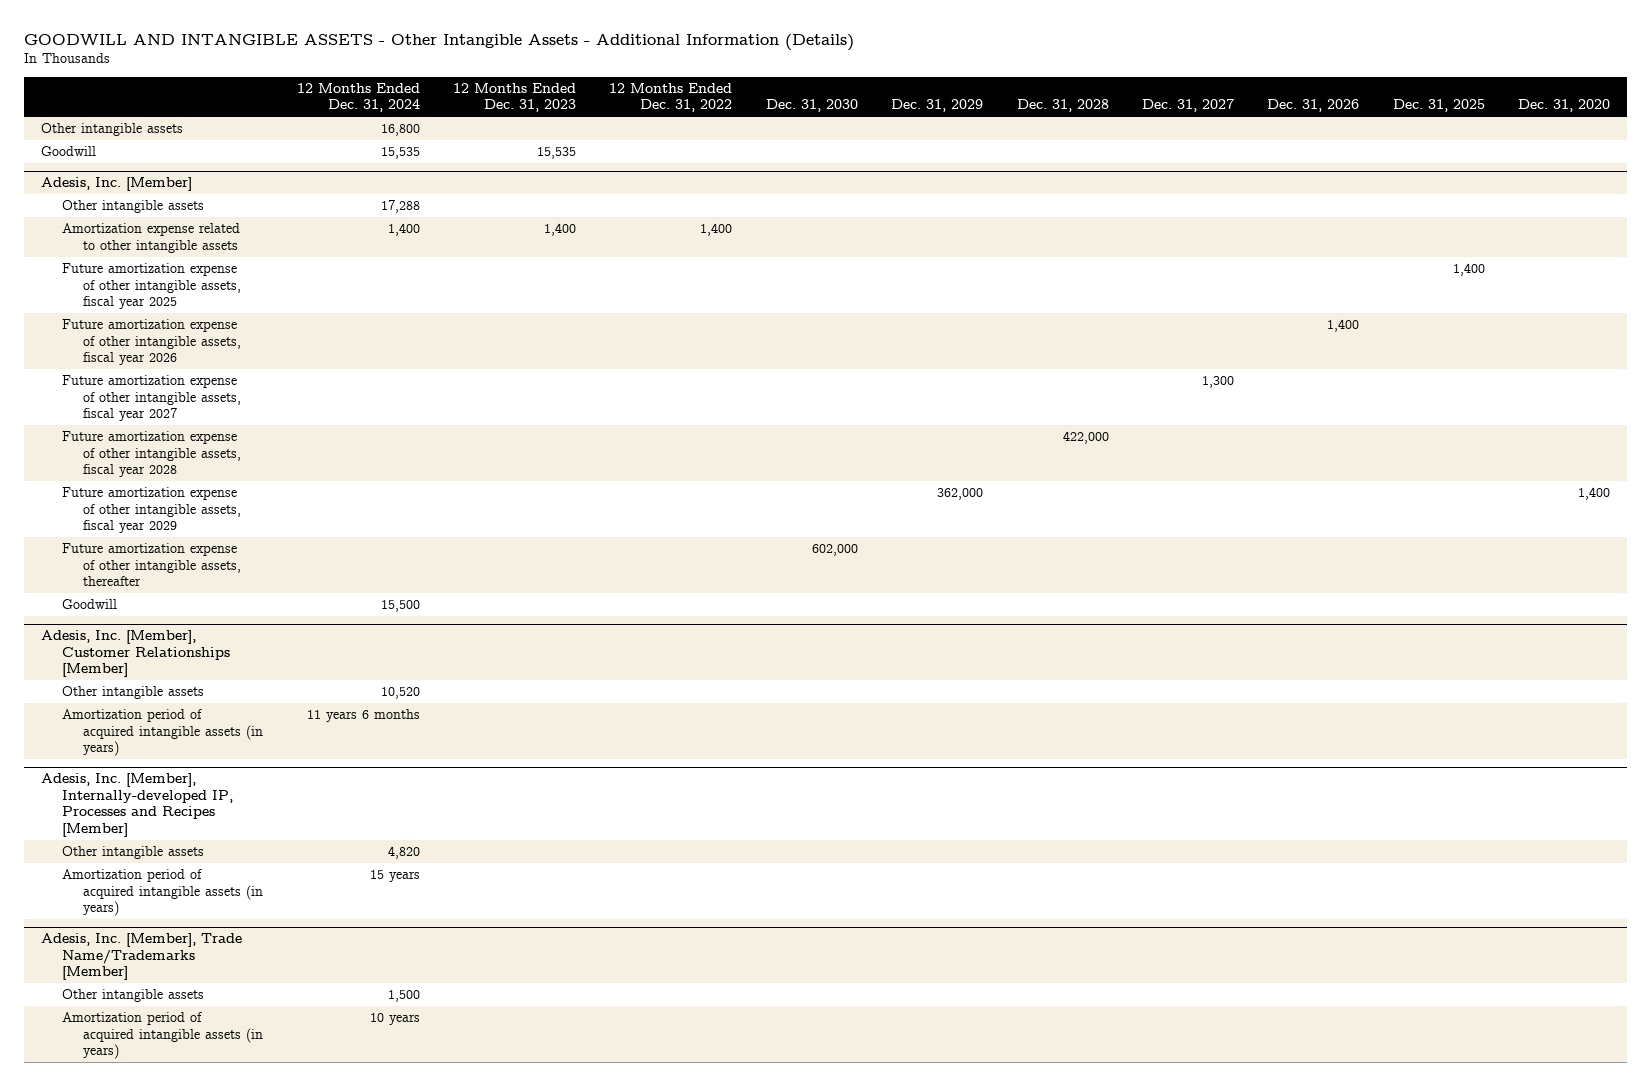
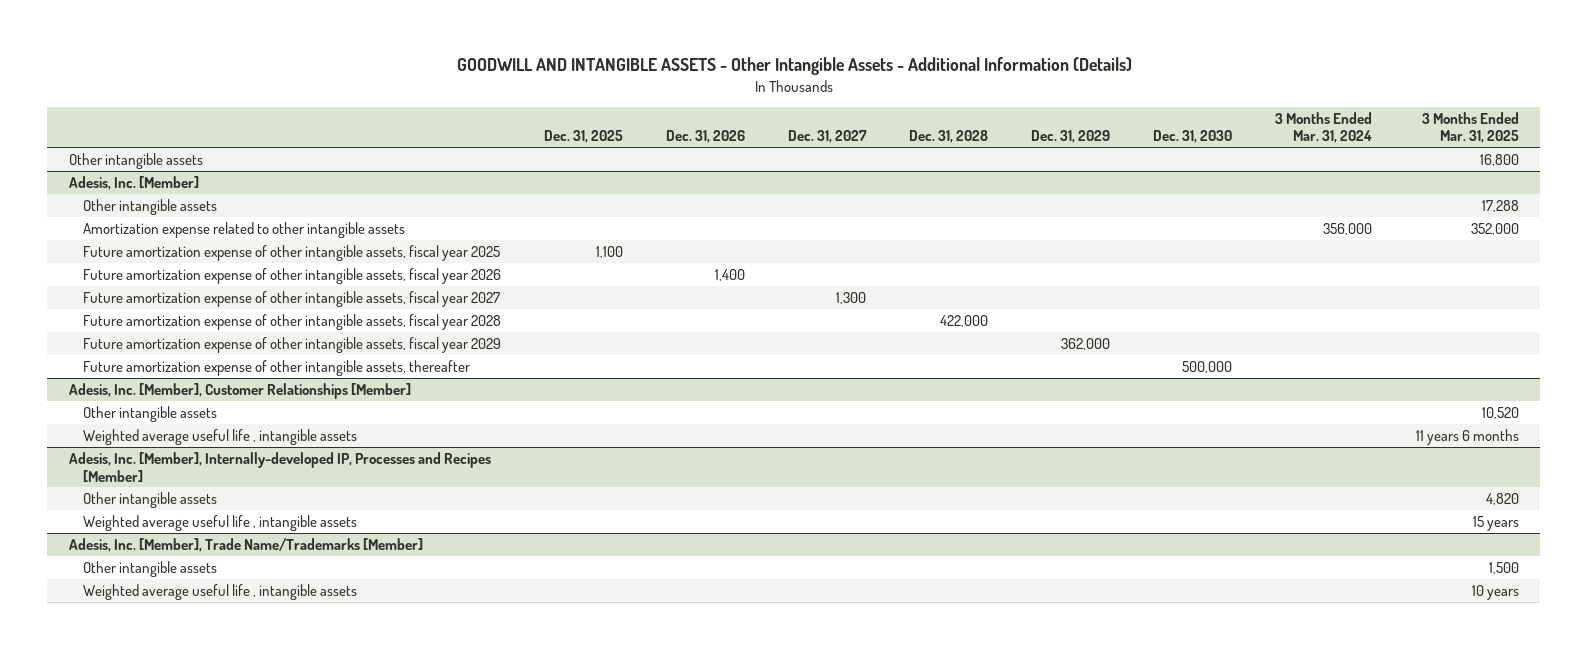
- | 12 Months Ended Dec. 31, 2024 | 12 Months Ended Dec. 31, 2023 | 12 Months Ended Dec. 31, 2022 | Dec. 31, 2030 | Dec. 31, 2029 | Dec. 31, 2028 | Dec. 31, 2027 | Dec. 31, 2026 | Dec. 31, 2025 | Dec. 31, 2020
+ | Dec. 31, 2025 | Dec. 31, 2026 | Dec. 31, 2027 | Dec. 31, 2028 | Dec. 31, 2029 | Dec. 31, 2030 | 3 Months Ended Mar. 31, 2024 | 3 Months Ended Mar. 31, 2025
- Goodwill | 15,535 | 15,535 | | | | | | | |
@ Adesis, Inc. [Member]
- Future amortization expense of other intangible assets, fiscal year 2025 | | | | | | | | | 1,400 |
+ Future amortization expense of other intangible assets, fiscal year 2025 | 1,100 | | | | | | |
- Future amortization expense of other intangible assets, thereafter | | | | 602,000 | | | | | |
- Goodwill | 15,500 | | | | | | | | |
+ Future amortization expense of other intangible assets, thereafter | | | | | | 500,000 | |
@ Adesis, Inc. [Member], Customer Relationships [Member]
- Amortization period of acquired intangible assets (in years) | 11 years 6 months | | | | | | | | |
+ Weighted average useful life , intangible assets | | | | | | | | 11 years 6 months
@ Adesis, Inc. [Member], Internally-developed IP, Processes and Recipes [Member]
- Amortization period of acquired intangible assets (in years) | 15 years | | | | | | | | |
+ Weighted average useful life , intangible assets | | | | | | | | 15 years
@ Adesis, Inc. [Member], Trade Name/Trademarks [Member]
- Amortization period of acquired intangible assets (in years) | 10 years | | | | | | | | |
+ Weighted average useful life , intangible assets | | | | | | | | 10 years

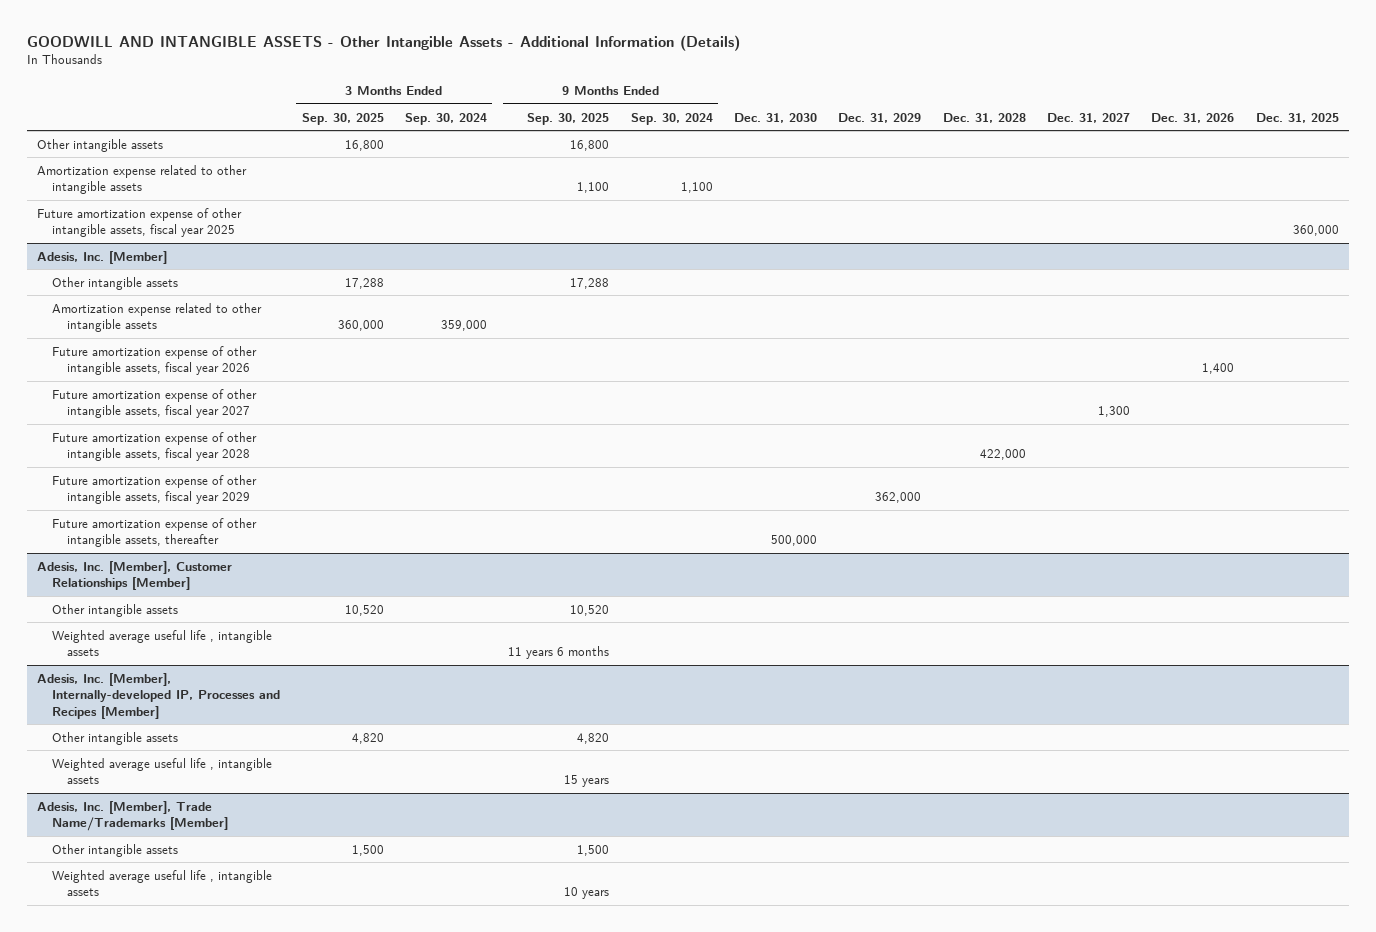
- | Dec. 31, 2025 | Dec. 31, 2026 | Dec. 31, 2027 | Dec. 31, 2028 | Dec. 31, 2029 | Dec. 31, 2030 | 3 Months Ended Mar. 31, 2024 | 3 Months Ended Mar. 31, 2025
+ | 3 Months Ended Sep. 30, 2025 | 3 Months Ended Sep. 30, 2024 | 9 Months Ended Sep. 30, 2025 | 9 Months Ended Sep. 30, 2024 | Dec. 31, 2030 | Dec. 31, 2029 | Dec. 31, 2028 | Dec. 31, 2027 | Dec. 31, 2026 | Dec. 31, 2025
+ Amortization expense related to other intangible assets | | | 1,100 | 1,100 | | | | | |
+ Future amortization expense of other intangible assets, fiscal year 2025 | | | | | | | | | | 360,000
@ Adesis, Inc. [Member]
- Future amortization expense of other intangible assets, fiscal year 2025 | 1,100 | | | | | | |

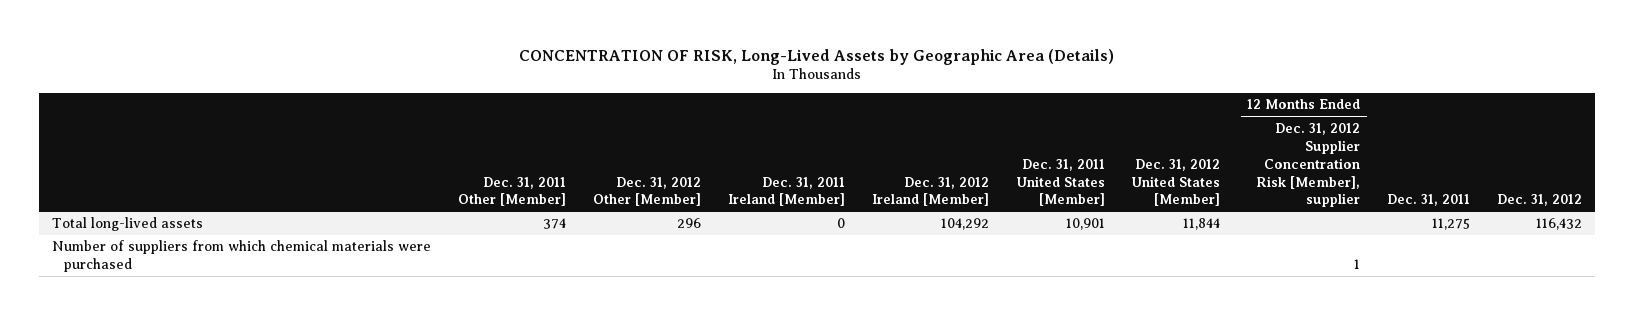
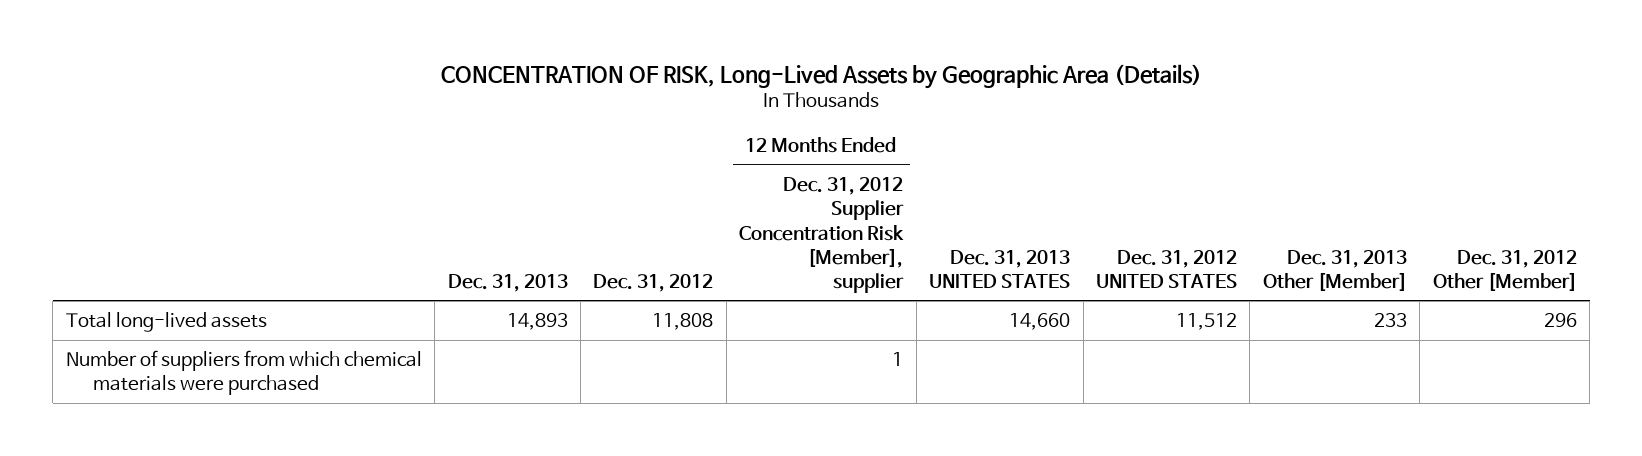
- | Dec. 31, 2011 Other [Member] | Dec. 31, 2012 Other [Member] | Dec. 31, 2011 Ireland [Member] | Dec. 31, 2012 Ireland [Member] | Dec. 31, 2011 United States [Member] | Dec. 31, 2012 United States [Member] | 12 Months Ended Dec. 31, 2012 Supplier Concentration Risk [Member], supplier | Dec. 31, 2011 | Dec. 31, 2012
+ | Dec. 31, 2013 | Dec. 31, 2012 | 12 Months Ended Dec. 31, 2012 Supplier Concentration Risk [Member], supplier | Dec. 31, 2013 UNITED STATES | Dec. 31, 2012 UNITED STATES | Dec. 31, 2013 Other [Member] | Dec. 31, 2012 Other [Member]
- Total long-lived assets | 374 | 296 | 0 | 104,292 | 10,901 | 11,844 | | 11,275 | 116,432
+ Total long-lived assets | 14,893 | 11,808 | | 14,660 | 11,512 | 233 | 296

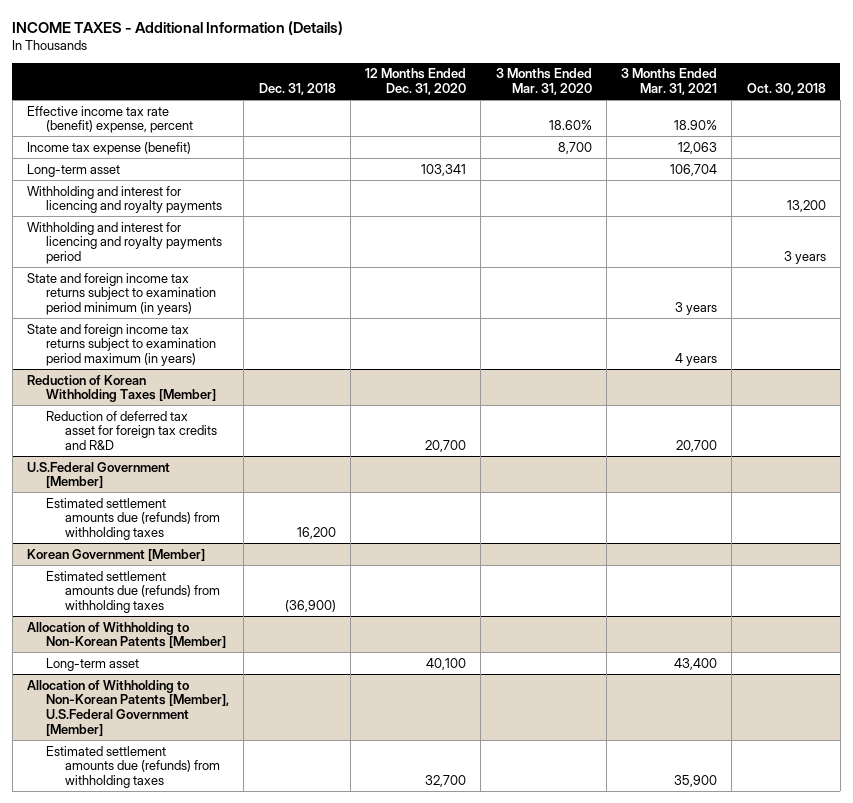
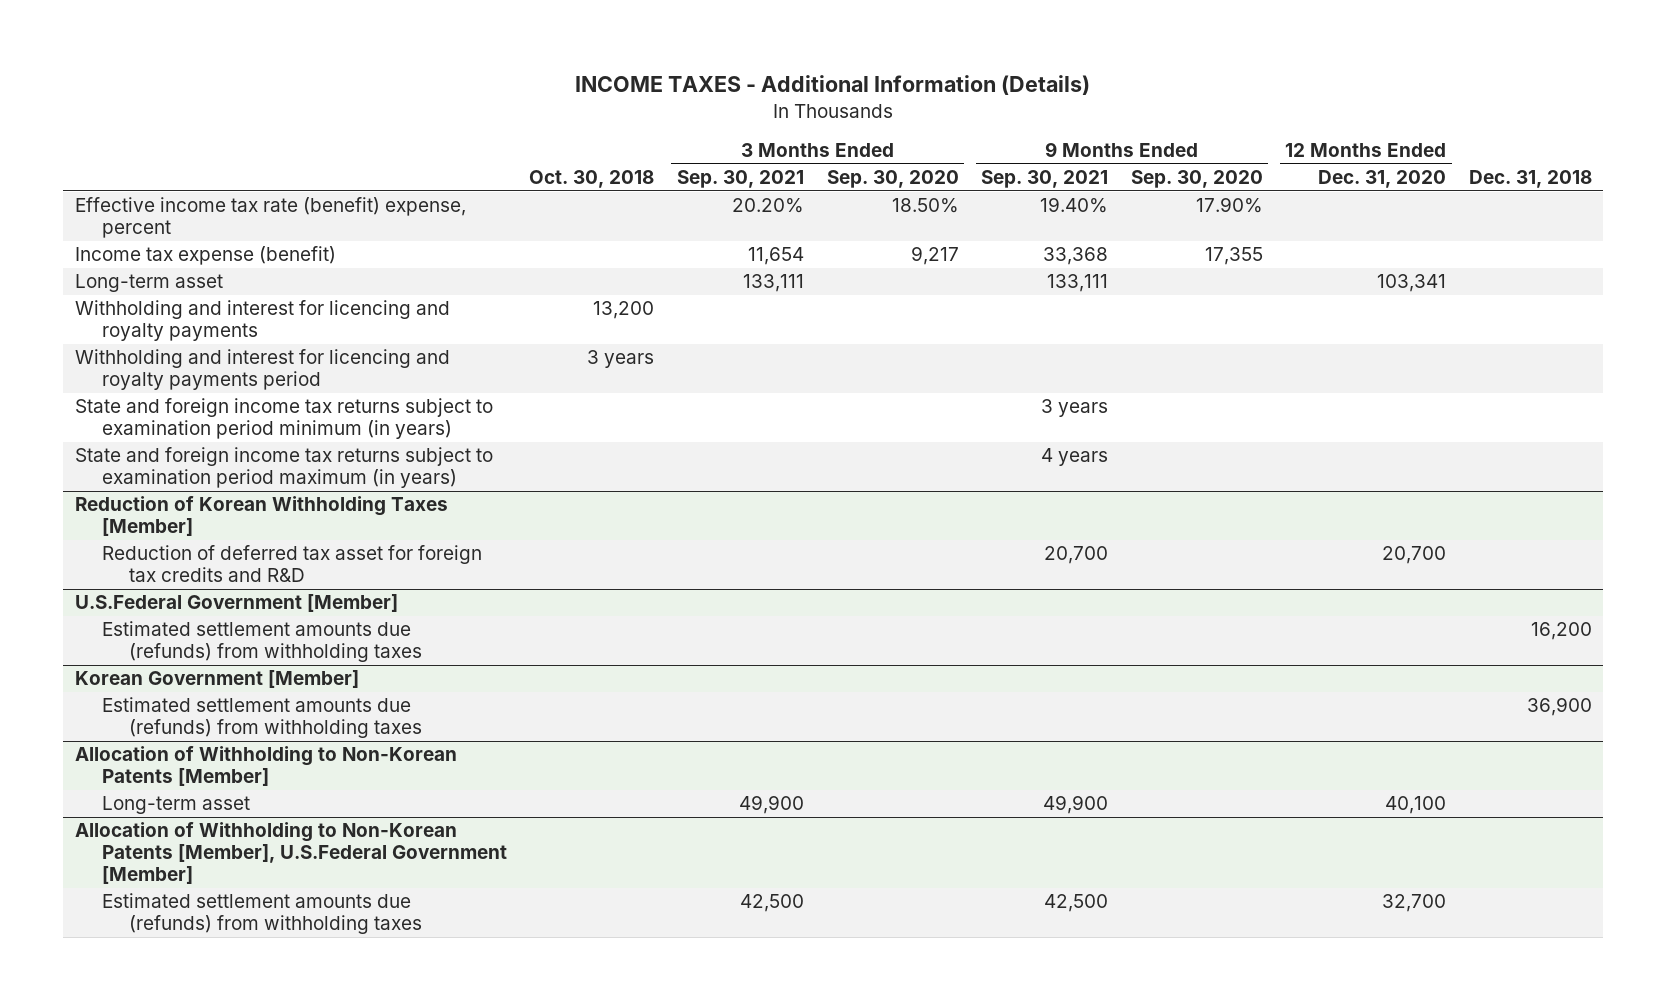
- | Dec. 31, 2018 | 12 Months Ended Dec. 31, 2020 | 3 Months Ended Mar. 31, 2020 | 3 Months Ended Mar. 31, 2021 | Oct. 30, 2018
+ | Oct. 30, 2018 | 3 Months Ended Sep. 30, 2021 | 3 Months Ended Sep. 30, 2020 | 9 Months Ended Sep. 30, 2021 | 9 Months Ended Sep. 30, 2020 | 12 Months Ended Dec. 31, 2020 | Dec. 31, 2018
@ Korean Government [Member]
- Estimated settlement amounts due (refunds) from withholding taxes | (36,900) | | | |
+ Estimated settlement amounts due (refunds) from withholding taxes | | | | | | | 36,900

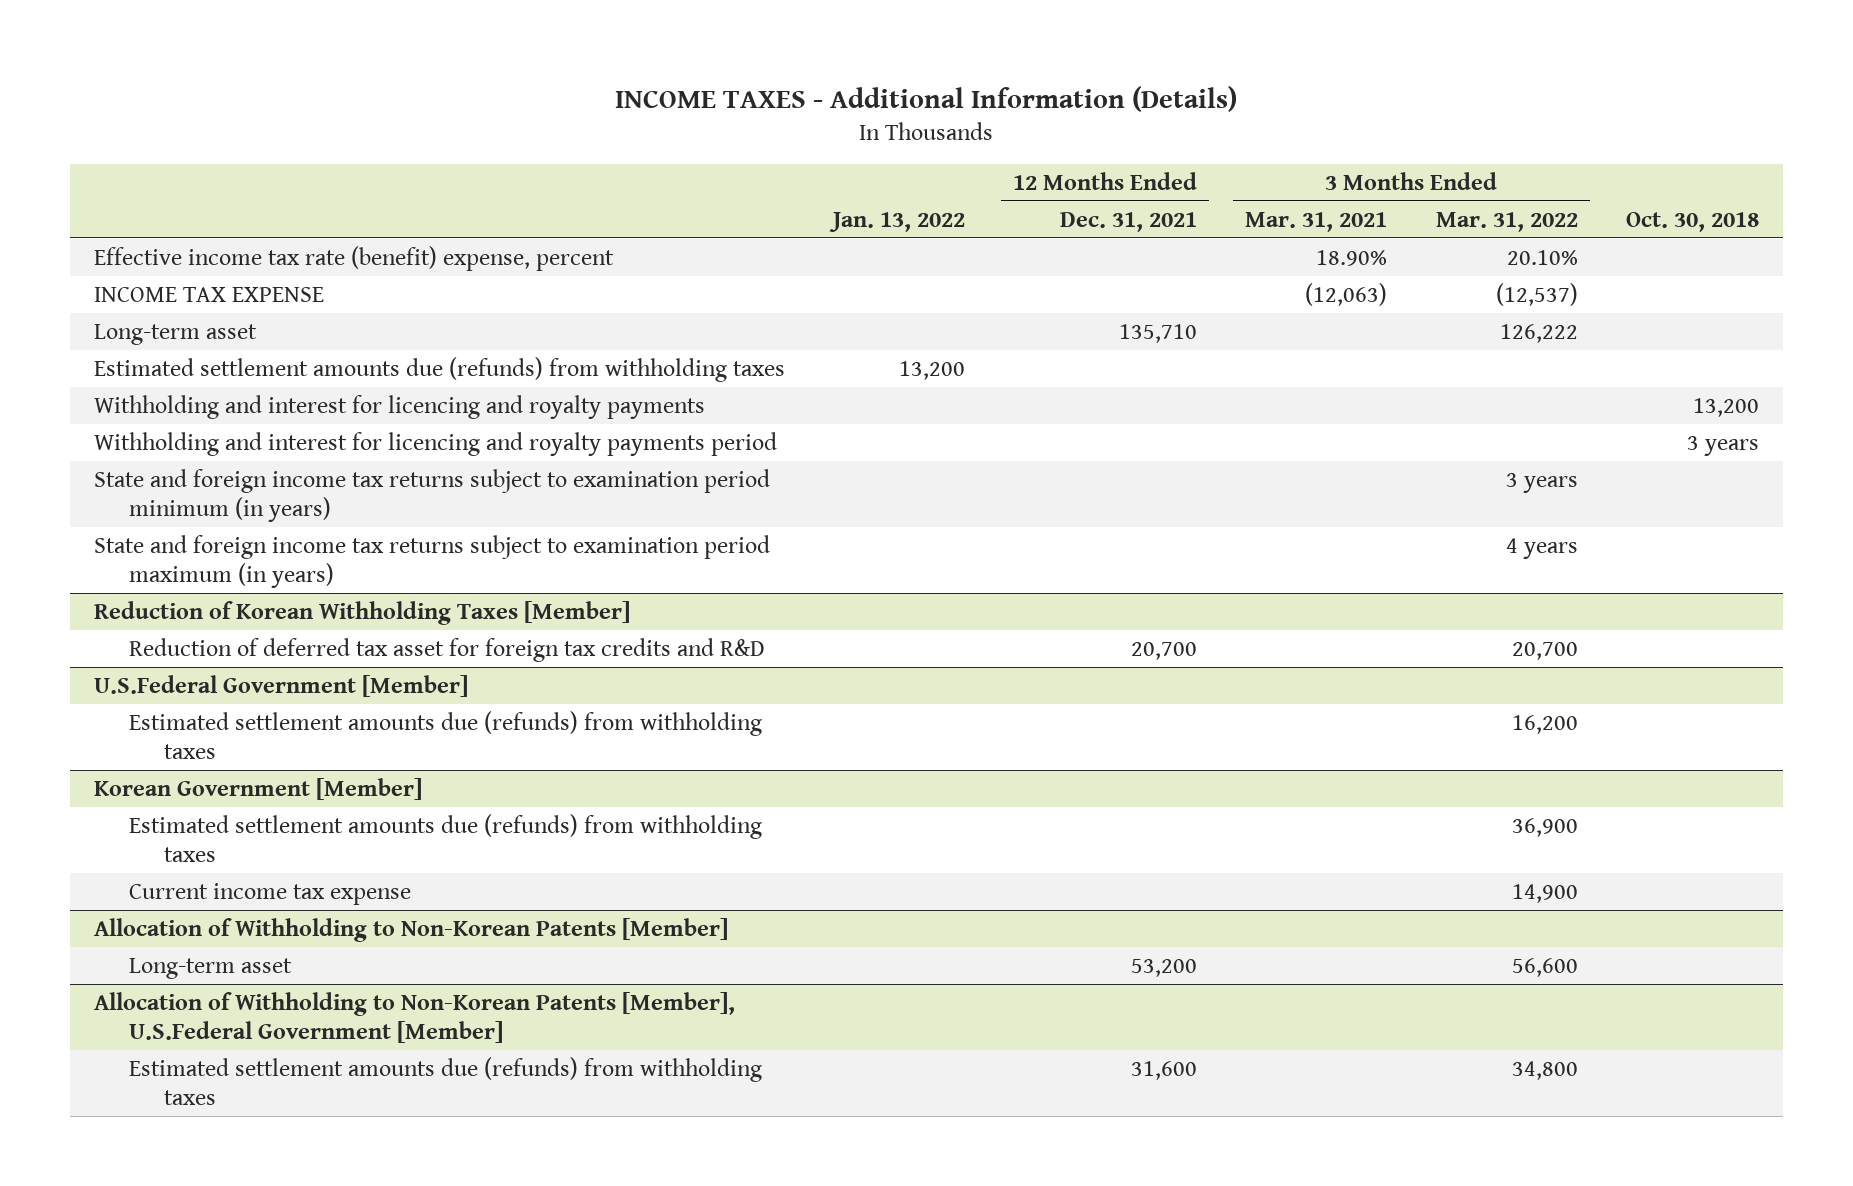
- | Oct. 30, 2018 | 3 Months Ended Sep. 30, 2021 | 3 Months Ended Sep. 30, 2020 | 9 Months Ended Sep. 30, 2021 | 9 Months Ended Sep. 30, 2020 | 12 Months Ended Dec. 31, 2020 | Dec. 31, 2018
+ | Jan. 13, 2022 | 12 Months Ended Dec. 31, 2021 | 3 Months Ended Mar. 31, 2021 | 3 Months Ended Mar. 31, 2022 | Oct. 30, 2018
- Income tax expense (benefit) | | 11,654 | 9,217 | 33,368 | 17,355 | |
+ INCOME TAX EXPENSE | | | (12,063) | (12,537) |
+ Estimated settlement amounts due (refunds) from withholding taxes | 13,200 | | | |
@ Korean Government [Member]
+ Current income tax expense | | | | 14,900 |

